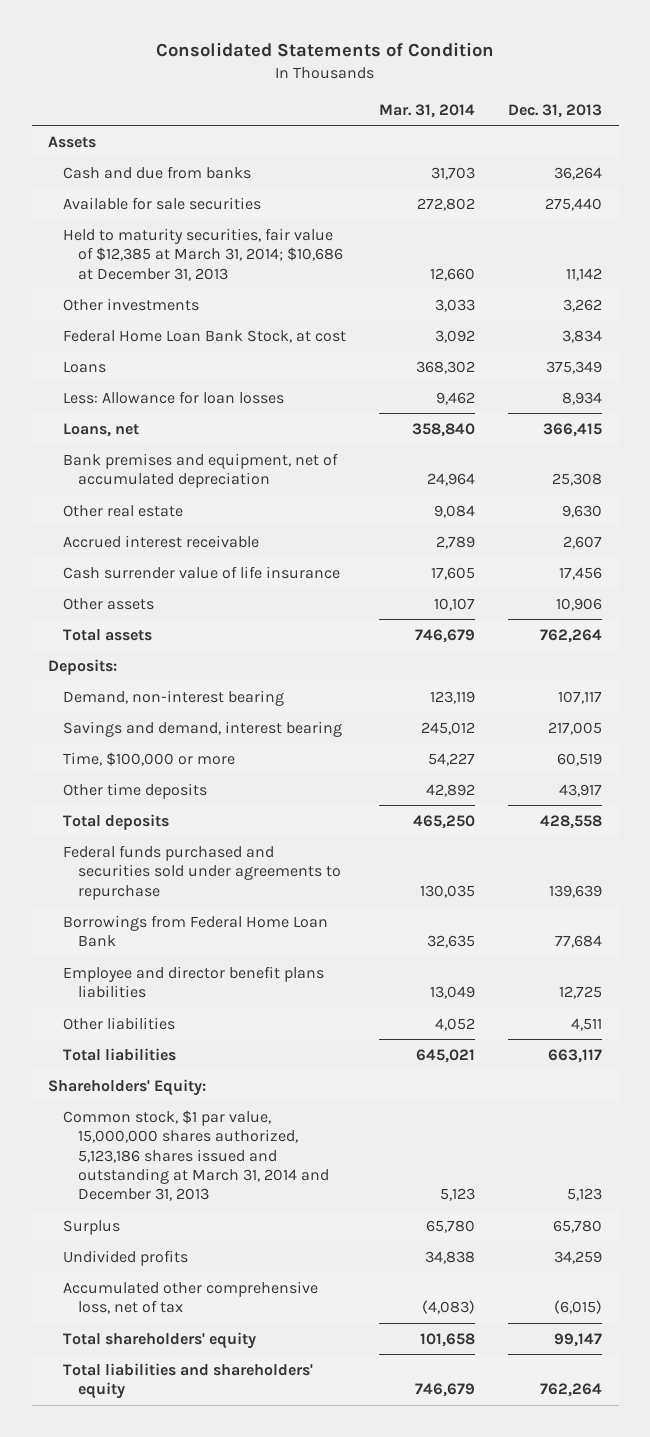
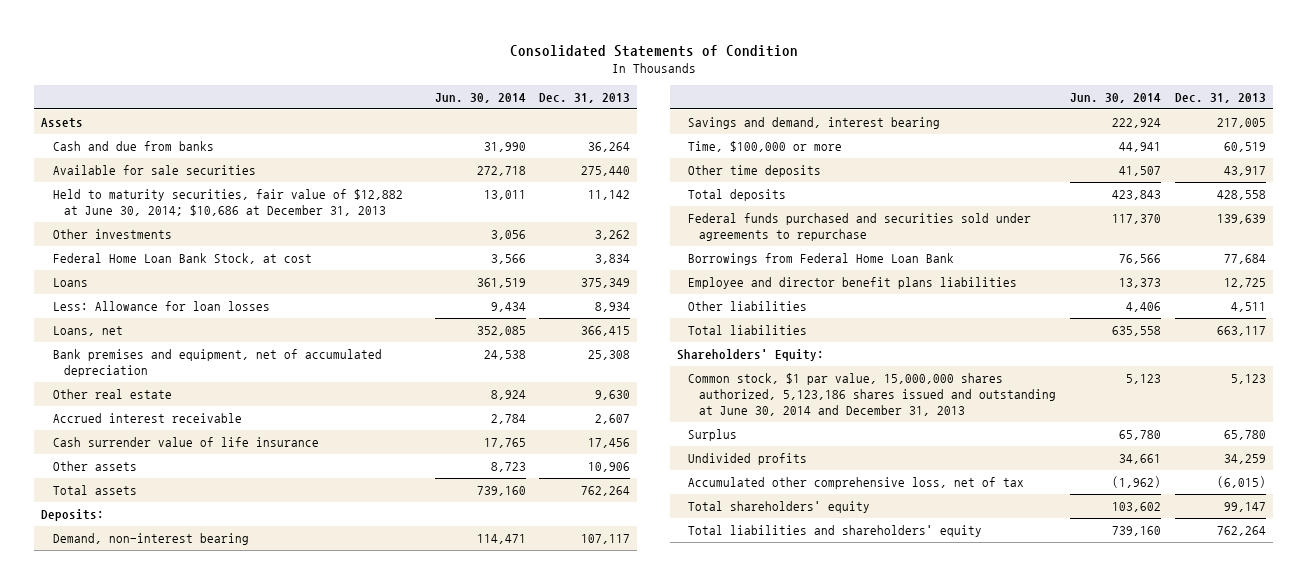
- | Mar. 31, 2014 | Dec. 31, 2013
+ | Jun. 30, 2014 | Dec. 31, 2013
- Held to maturity securities, fair value of $12,385 at March 31, 2014; $10,686 at December 31, 2013 | 12,660 | 11,142
+ Held to maturity securities, fair value of $12,882 at June 30, 2014; $10,686 at December 31, 2013 | 13,011 | 11,142
- Common stock, $1 par value, 15,000,000 shares authorized, 5,123,186 shares issued and outstanding at March 31, 2014 and December 31, 2013 | 5,123 | 5,123
+ Common stock, $1 par value, 15,000,000 shares authorized, 5,123,186 shares issued and outstanding at June 30, 2014 and December 31, 2013 | 5,123 | 5,123

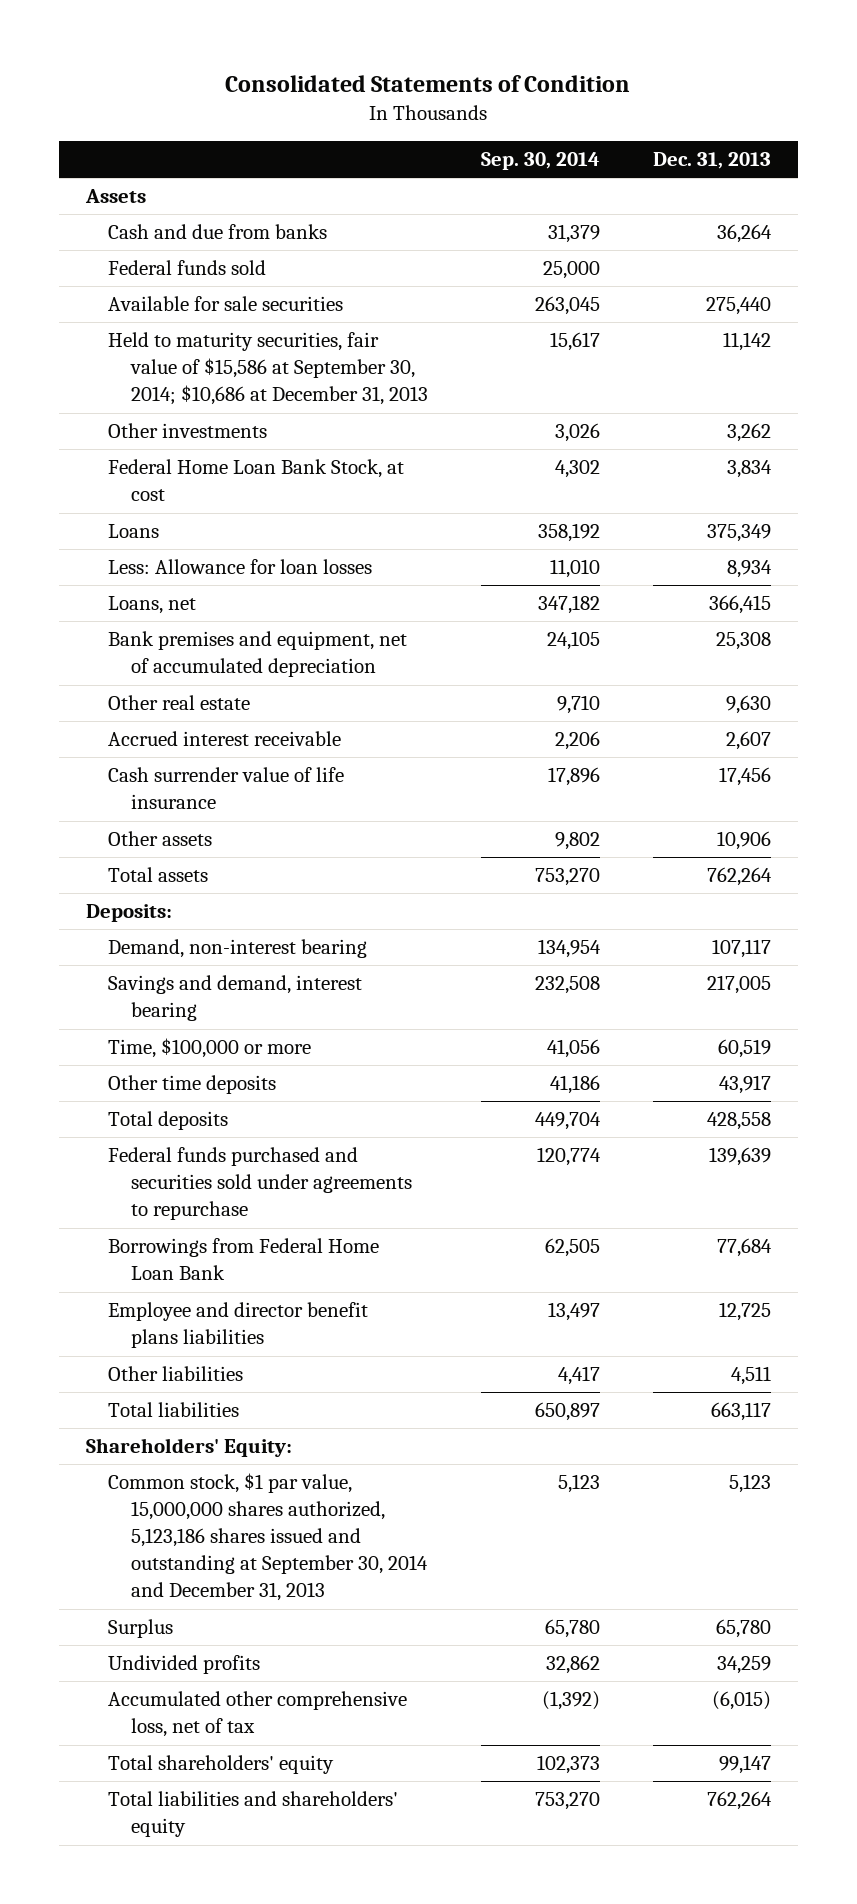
- | Jun. 30, 2014 | Dec. 31, 2013
+ | Sep. 30, 2014 | Dec. 31, 2013
+ Federal funds sold | 25,000 |
- Held to maturity securities, fair value of $12,882 at June 30, 2014; $10,686 at December 31, 2013 | 13,011 | 11,142
+ Held to maturity securities, fair value of $15,586 at September 30, 2014; $10,686 at December 31, 2013 | 15,617 | 11,142
- Common stock, $1 par value, 15,000,000 shares authorized, 5,123,186 shares issued and outstanding at June 30, 2014 and December 31, 2013 | 5,123 | 5,123
+ Common stock, $1 par value, 15,000,000 shares authorized, 5,123,186 shares issued and outstanding at September 30, 2014 and December 31, 2013 | 5,123 | 5,123

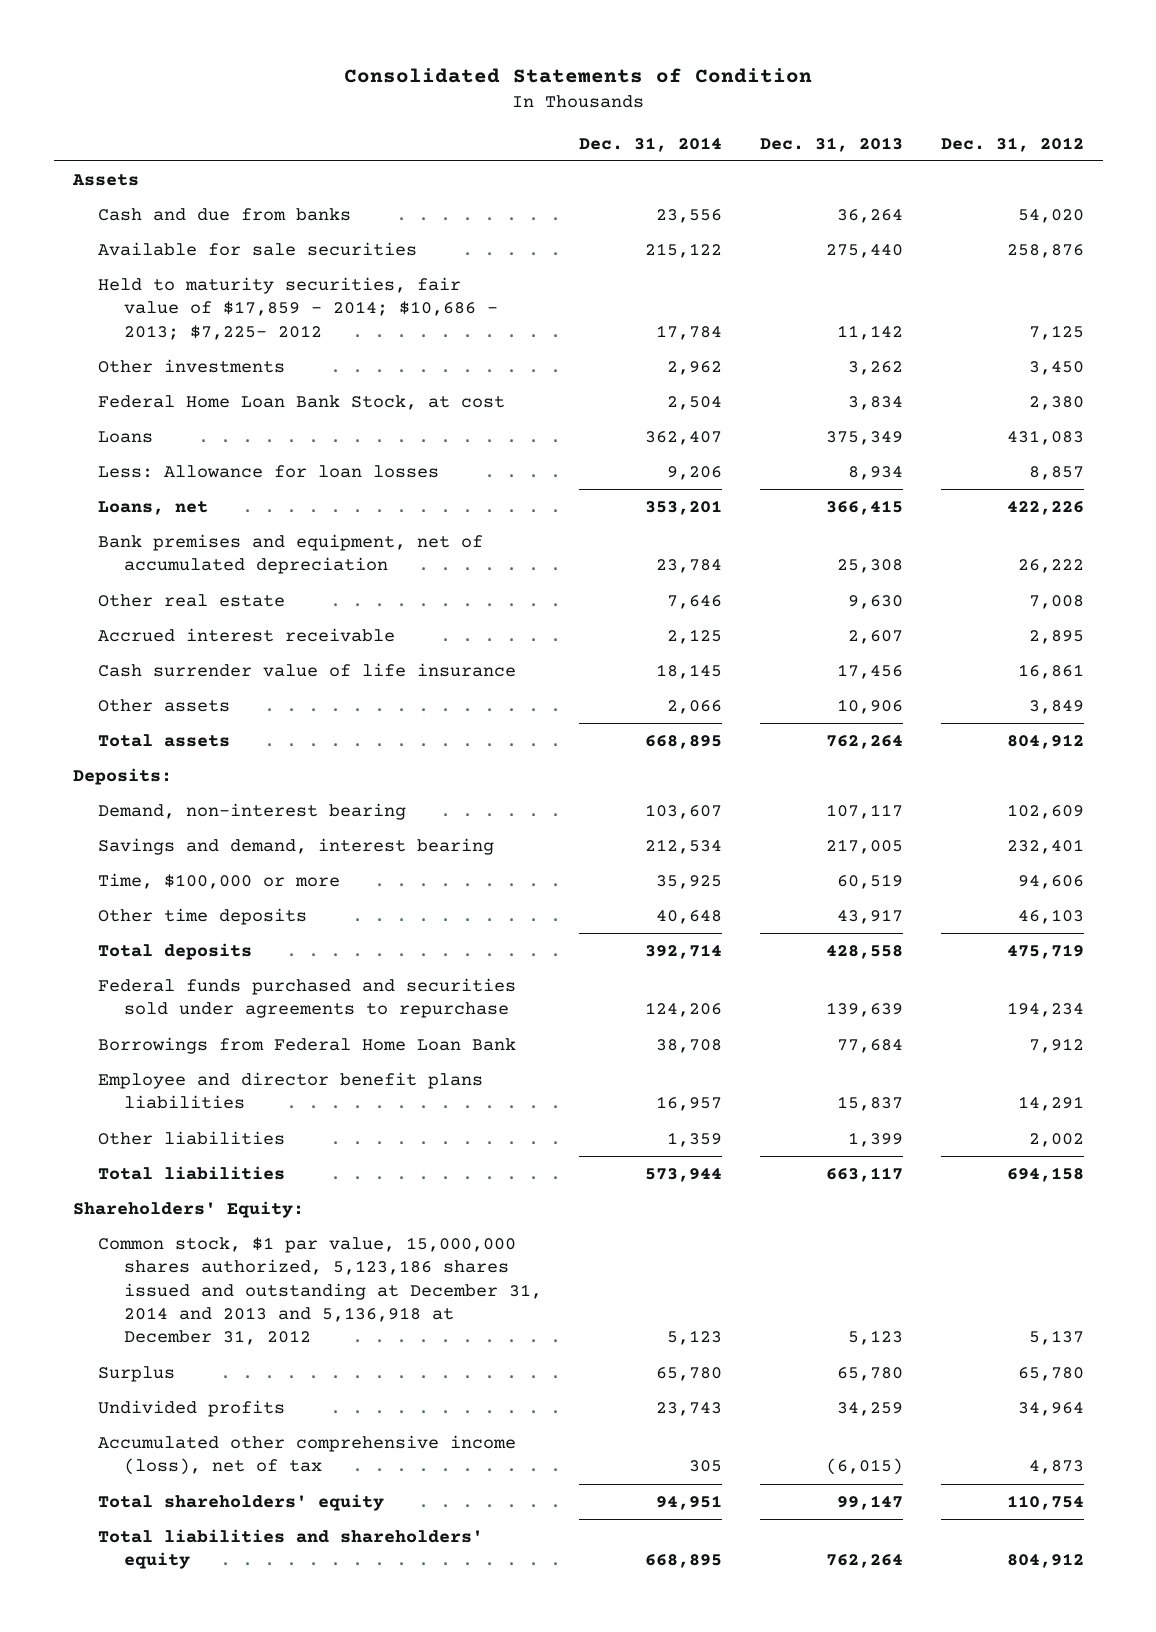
- | Sep. 30, 2014 | Dec. 31, 2013
+ | Dec. 31, 2014 | Dec. 31, 2013 | Dec. 31, 2012
- Federal funds sold | 25,000 |
- Held to maturity securities, fair value of $15,586 at September 30, 2014; $10,686 at December 31, 2013 | 15,617 | 11,142
+ Held to maturity securities, fair value of $17,859 - 2014; $10,686 - 2013; $7,225- 2012 | 17,784 | 11,142 | 7,125
- Employee and director benefit plans liabilities | 13,497 | 12,725
- Other liabilities | 4,417 | 4,511
+ Employee and director benefit plans liabilities | 16,957 | 15,837 | 14,291
+ Other liabilities | 1,359 | 1,399 | 2,002
- Common stock, $1 par value, 15,000,000 shares authorized, 5,123,186 shares issued and outstanding at September 30, 2014 and December 31, 2013 | 5,123 | 5,123
+ Common stock, $1 par value, 15,000,000 shares authorized, 5,123,186 shares issued and outstanding at December 31, 2014 and 2013 and 5,136,918 at December 31, 2012 | 5,123 | 5,123 | 5,137
- Accumulated other comprehensive loss, net of tax | (1,392) | (6,015)
+ Accumulated other comprehensive income (loss), net of tax | 305 | (6,015) | 4,873

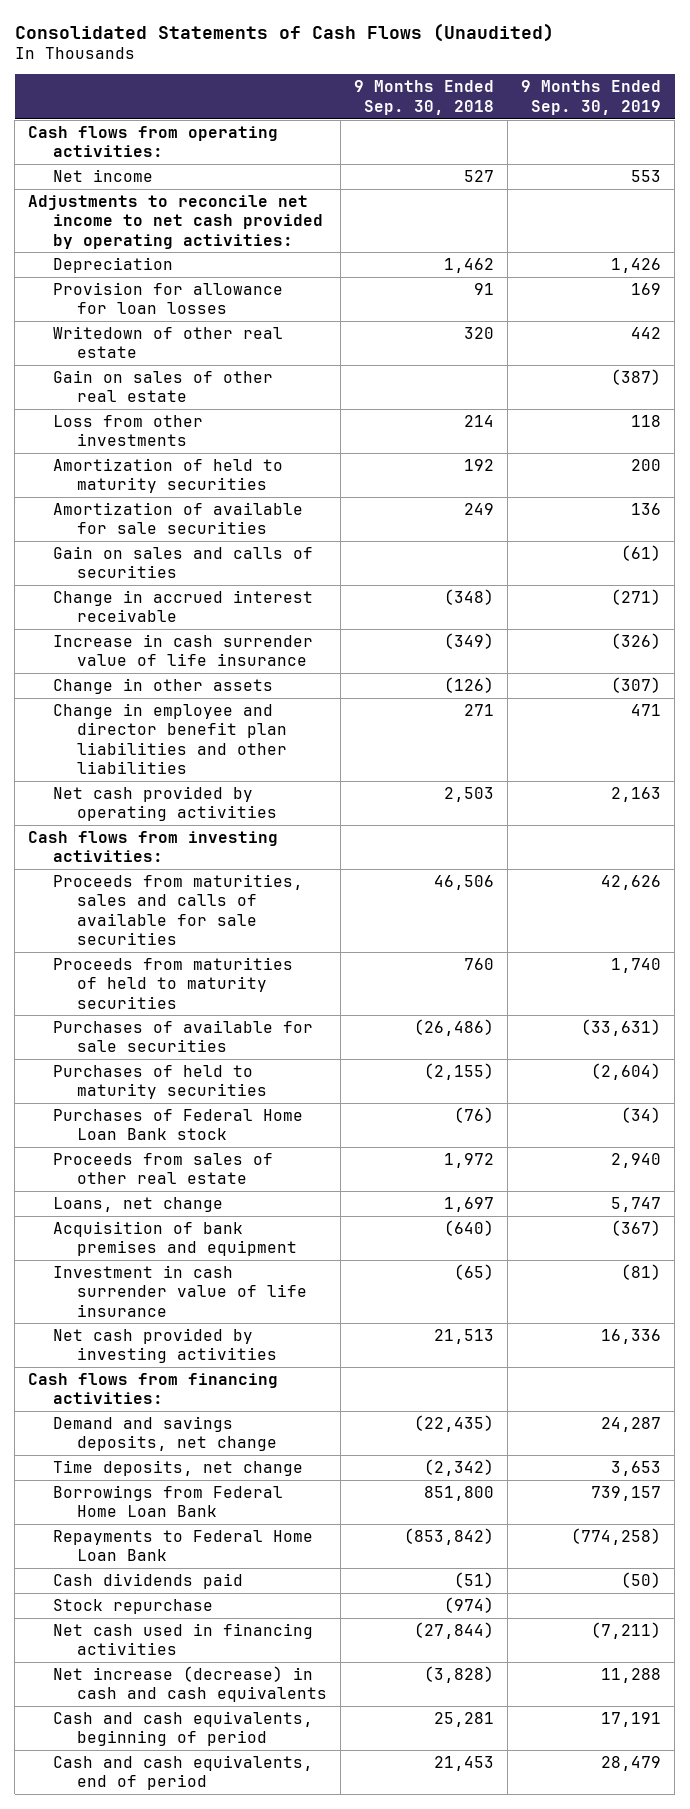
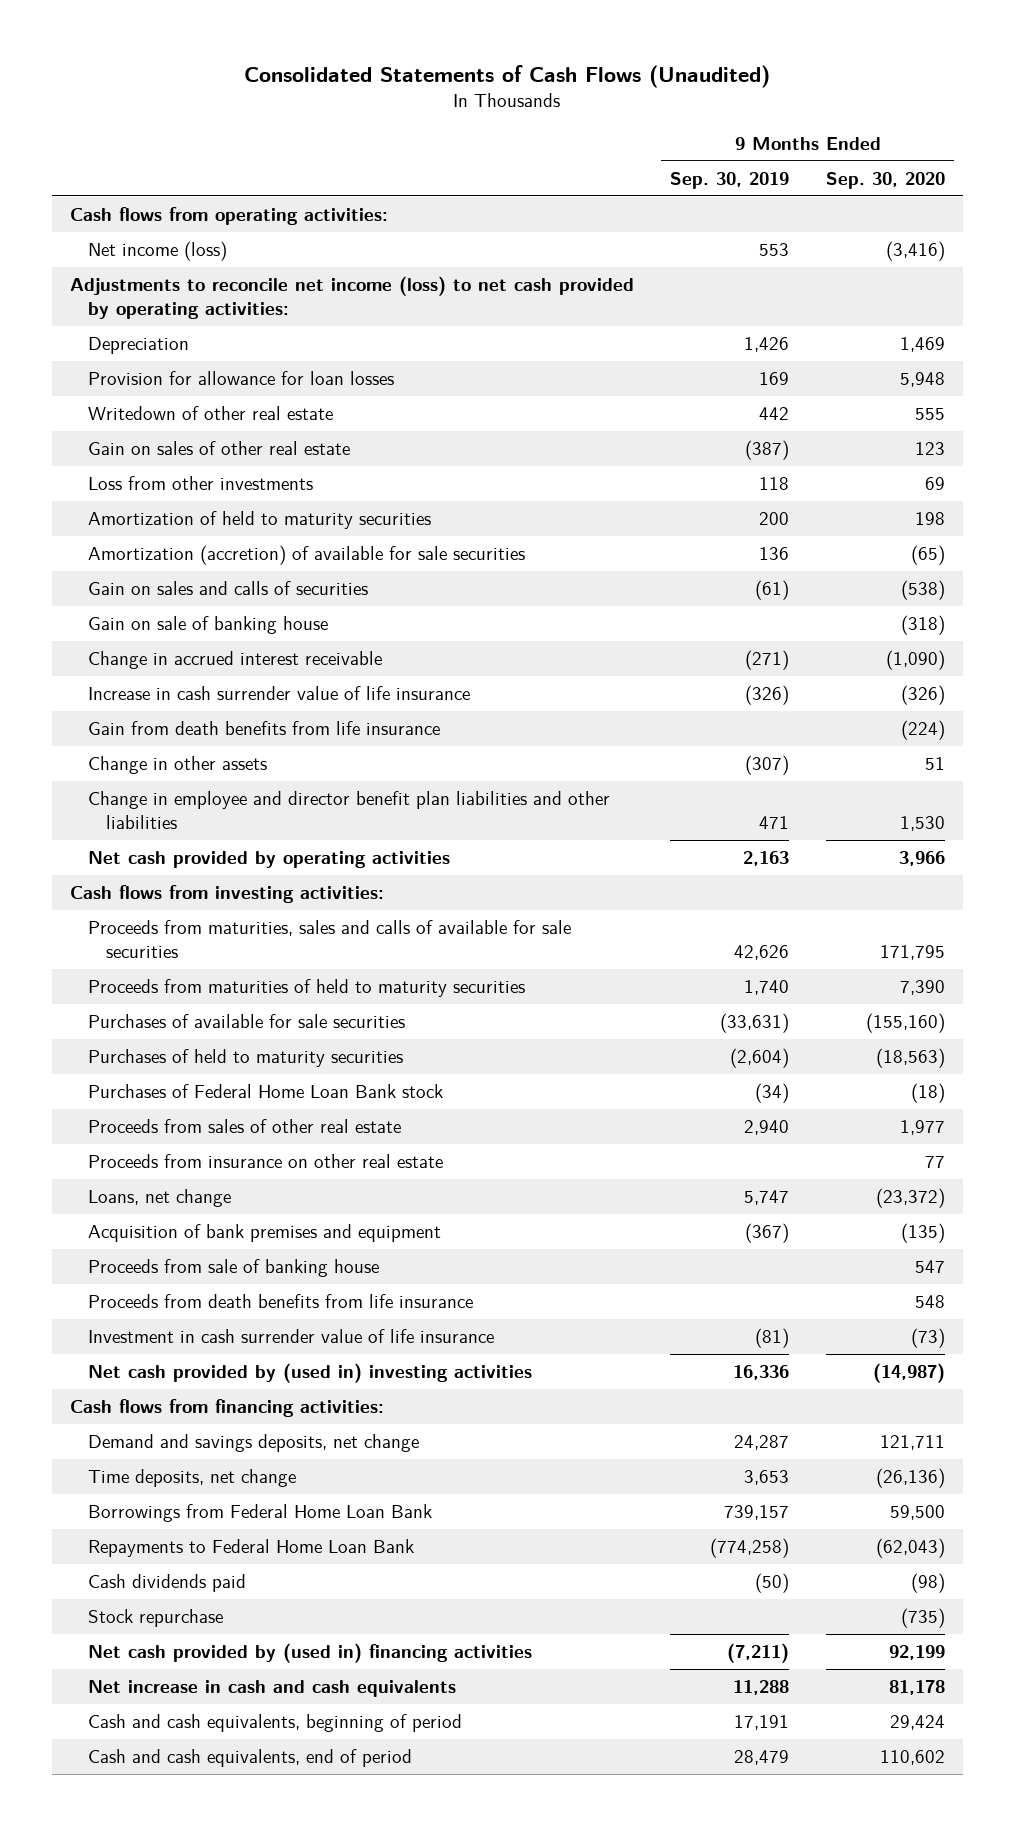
- | 9 Months Ended Sep. 30, 2018 | 9 Months Ended Sep. 30, 2019
+ | 9 Months Ended Sep. 30, 2019 | 9 Months Ended Sep. 30, 2020
- Net income | 527 | 553
- Adjustments to reconcile net income to net cash provided by operating activities:
+ Net income (loss) | 553 | (3,416)
+ Adjustments to reconcile net income (loss) to net cash provided by operating activities:
- Amortization of available for sale securities | 249 | 136
+ Amortization (accretion) of available for sale securities | 136 | (65)
+ Gain on sale of banking house | | (318)
+ Gain from death benefits from life insurance | | (224)
+ Proceeds from insurance on other real estate | | 77
+ Proceeds from sale of banking house | | 547
+ Proceeds from death benefits from life insurance | | 548
- Net cash provided by investing activities | 21,513 | 16,336
+ Net cash provided by (used in) investing activities | 16,336 | (14,987)
- Net cash used in financing activities | (27,844) | (7,211)
- Net increase (decrease) in cash and cash equivalents | (3,828) | 11,288
+ Net cash provided by (used in) financing activities | (7,211) | 92,199
+ Net increase in cash and cash equivalents | 11,288 | 81,178

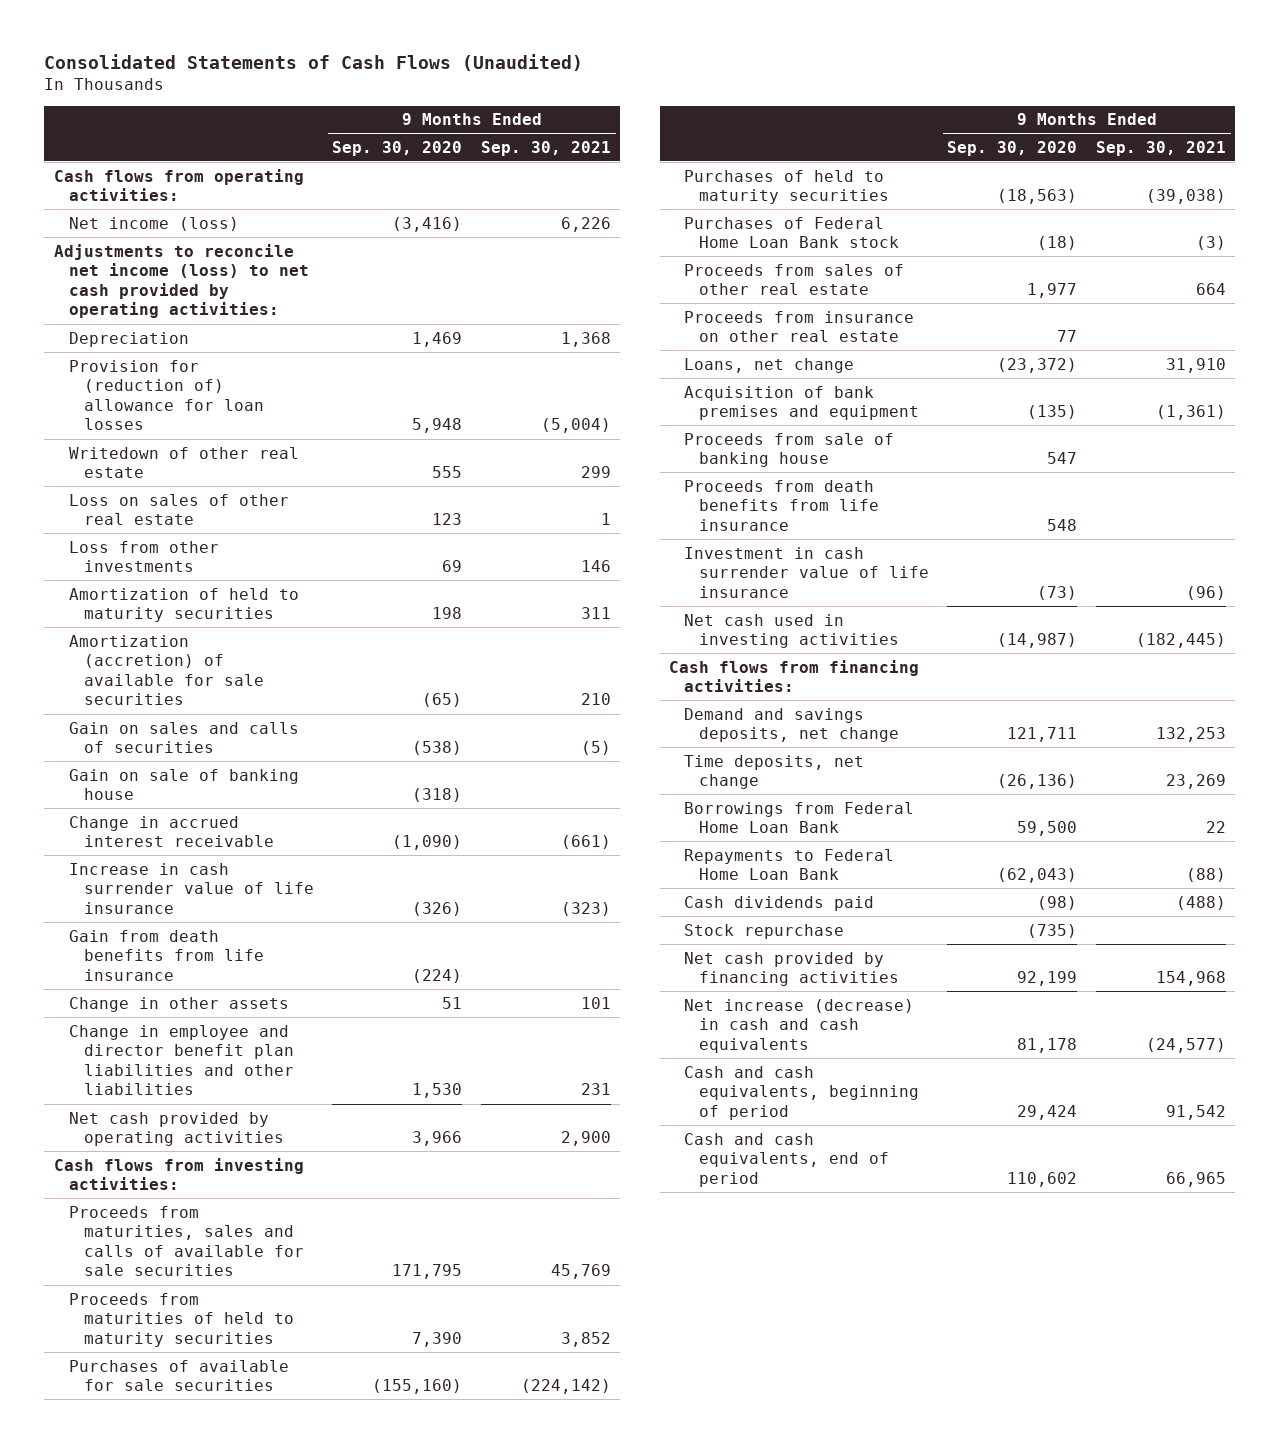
- | 9 Months Ended Sep. 30, 2019 | 9 Months Ended Sep. 30, 2020
+ | 9 Months Ended Sep. 30, 2020 | 9 Months Ended Sep. 30, 2021
- Provision for allowance for loan losses | 169 | 5,948
+ Provision for (reduction of) allowance for loan losses | 5,948 | (5,004)
- Gain on sales of other real estate | (387) | 123
+ Loss on sales of other real estate | 123 | 1
- Net cash provided by (used in) investing activities | 16,336 | (14,987)
+ Net cash used in investing activities | (14,987) | (182,445)
- Net cash provided by (used in) financing activities | (7,211) | 92,199
- Net increase in cash and cash equivalents | 11,288 | 81,178
+ Net cash provided by financing activities | 92,199 | 154,968
+ Net increase (decrease) in cash and cash equivalents | 81,178 | (24,577)

